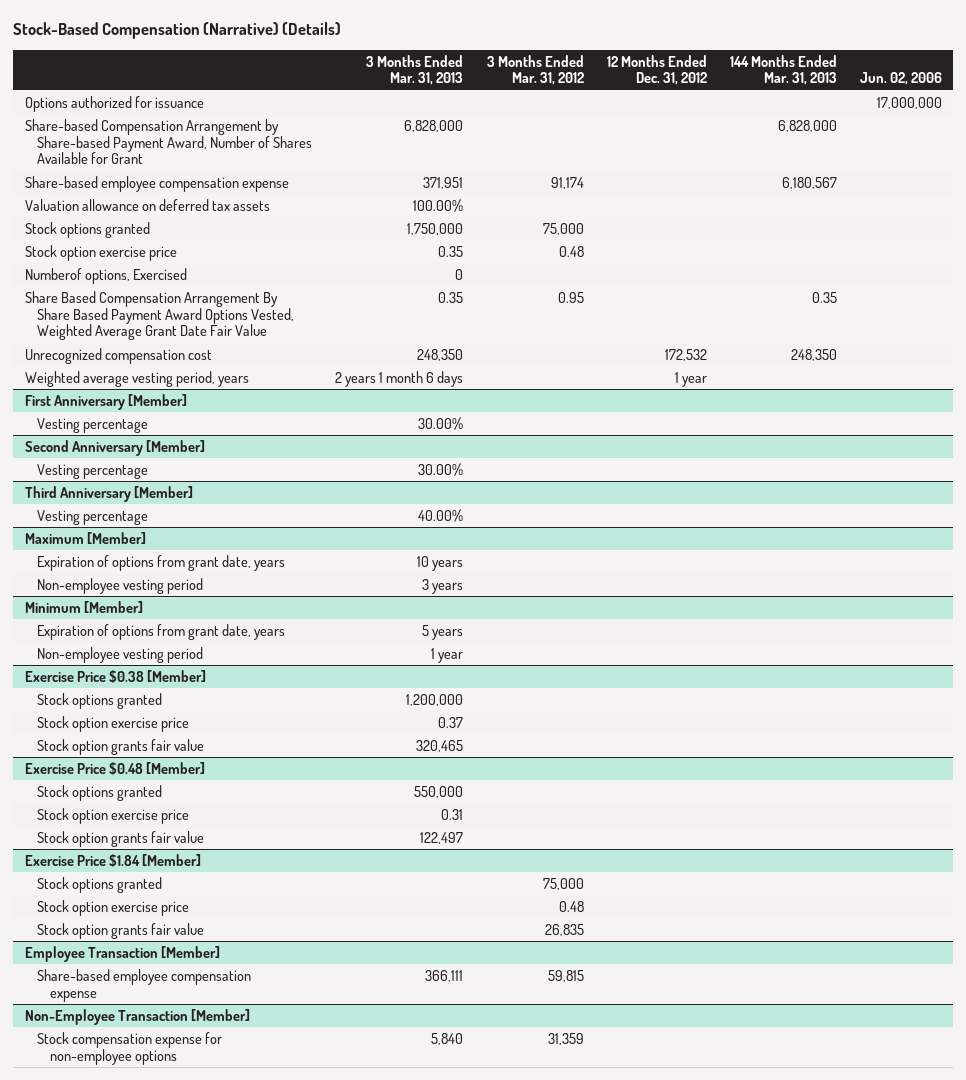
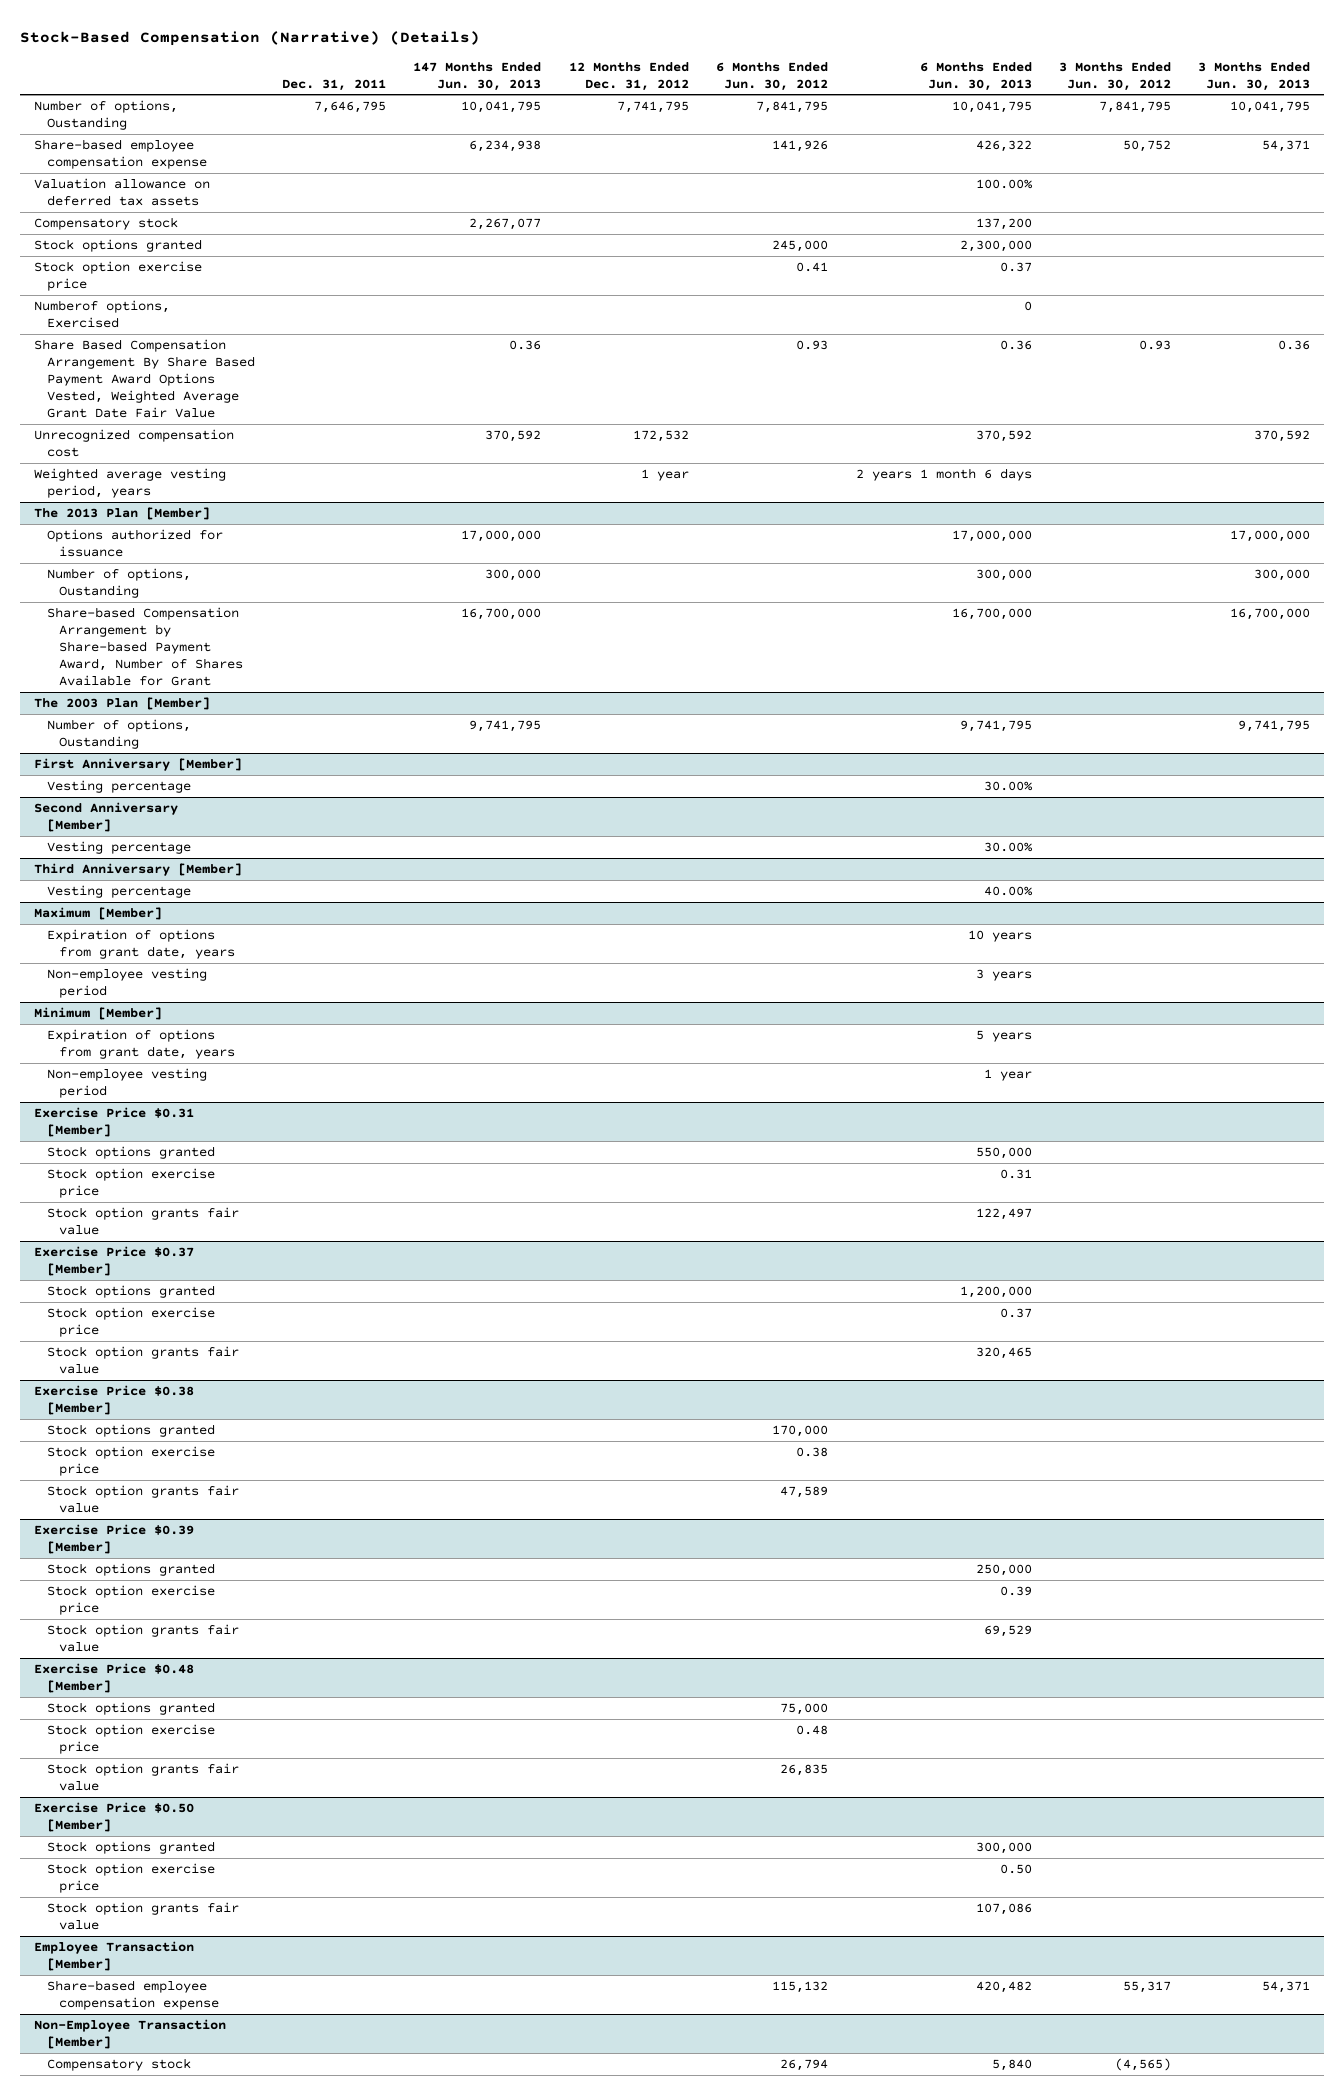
- | 3 Months Ended Mar. 31, 2013 | 3 Months Ended Mar. 31, 2012 | 12 Months Ended Dec. 31, 2012 | 144 Months Ended Mar. 31, 2013 | Jun. 02, 2006
+ | Dec. 31, 2011 | 147 Months Ended Jun. 30, 2013 | 12 Months Ended Dec. 31, 2012 | 6 Months Ended Jun. 30, 2012 | 6 Months Ended Jun. 30, 2013 | 3 Months Ended Jun. 30, 2012 | 3 Months Ended Jun. 30, 2013
- Options authorized for issuance | | | | | 17,000,000
- Share-based Compensation Arrangement by Share-based Payment Award, Number of Shares Available for Grant | 6,828,000 | | | 6,828,000 |
+ Number of options, Oustanding | 7,646,795 | 10,041,795 | 7,741,795 | 7,841,795 | 10,041,795 | 7,841,795 | 10,041,795
+ Compensatory stock | | 2,267,077 | | | 137,200 | |
+ The 2013 Plan [Member]
+ Options authorized for issuance | | 17,000,000 | | | 17,000,000 | | 17,000,000
+ Number of options, Oustanding | | 300,000 | | | 300,000 | | 300,000
+ Share-based Compensation Arrangement by Share-based Payment Award, Number of Shares Available for Grant | | 16,700,000 | | | 16,700,000 | | 16,700,000
+ The 2003 Plan [Member]
+ Number of options, Oustanding | | 9,741,795 | | | 9,741,795 | | 9,741,795
+ Exercise Price $0.31 [Member]
+ Stock options granted | | | | | 550,000 | |
+ Stock option exercise price | | | | | 0.31 | |
+ Stock option grants fair value | | | | | 122,497 | |
+ Exercise Price $0.37 [Member]
+ Stock options granted | | | | | 1,200,000 | |
+ Stock option exercise price | | | | | 0.37 | |
+ Stock option grants fair value | | | | | 320,465 | |
+ Exercise Price $0.39 [Member]
+ Stock options granted | | | | | 250,000 | |
+ Stock option exercise price | | | | | 0.39 | |
+ Stock option grants fair value | | | | | 69,529 | |
- Exercise Price $1.84 [Member]
- Stock options granted | | 75,000 | | |
- Stock option exercise price | | 0.48 | | |
- Stock option grants fair value | | 26,835 | | |
+ Exercise Price $0.50 [Member]
+ Stock options granted | | | | | 300,000 | |
+ Stock option exercise price | | | | | 0.50 | |
+ Stock option grants fair value | | | | | 107,086 | |
@ Non-Employee Transaction [Member]
- Stock compensation expense for non-employee options | 5,840 | 31,359 | | |
+ Compensatory stock | | | | 26,794 | 5,840 | (4,565) |

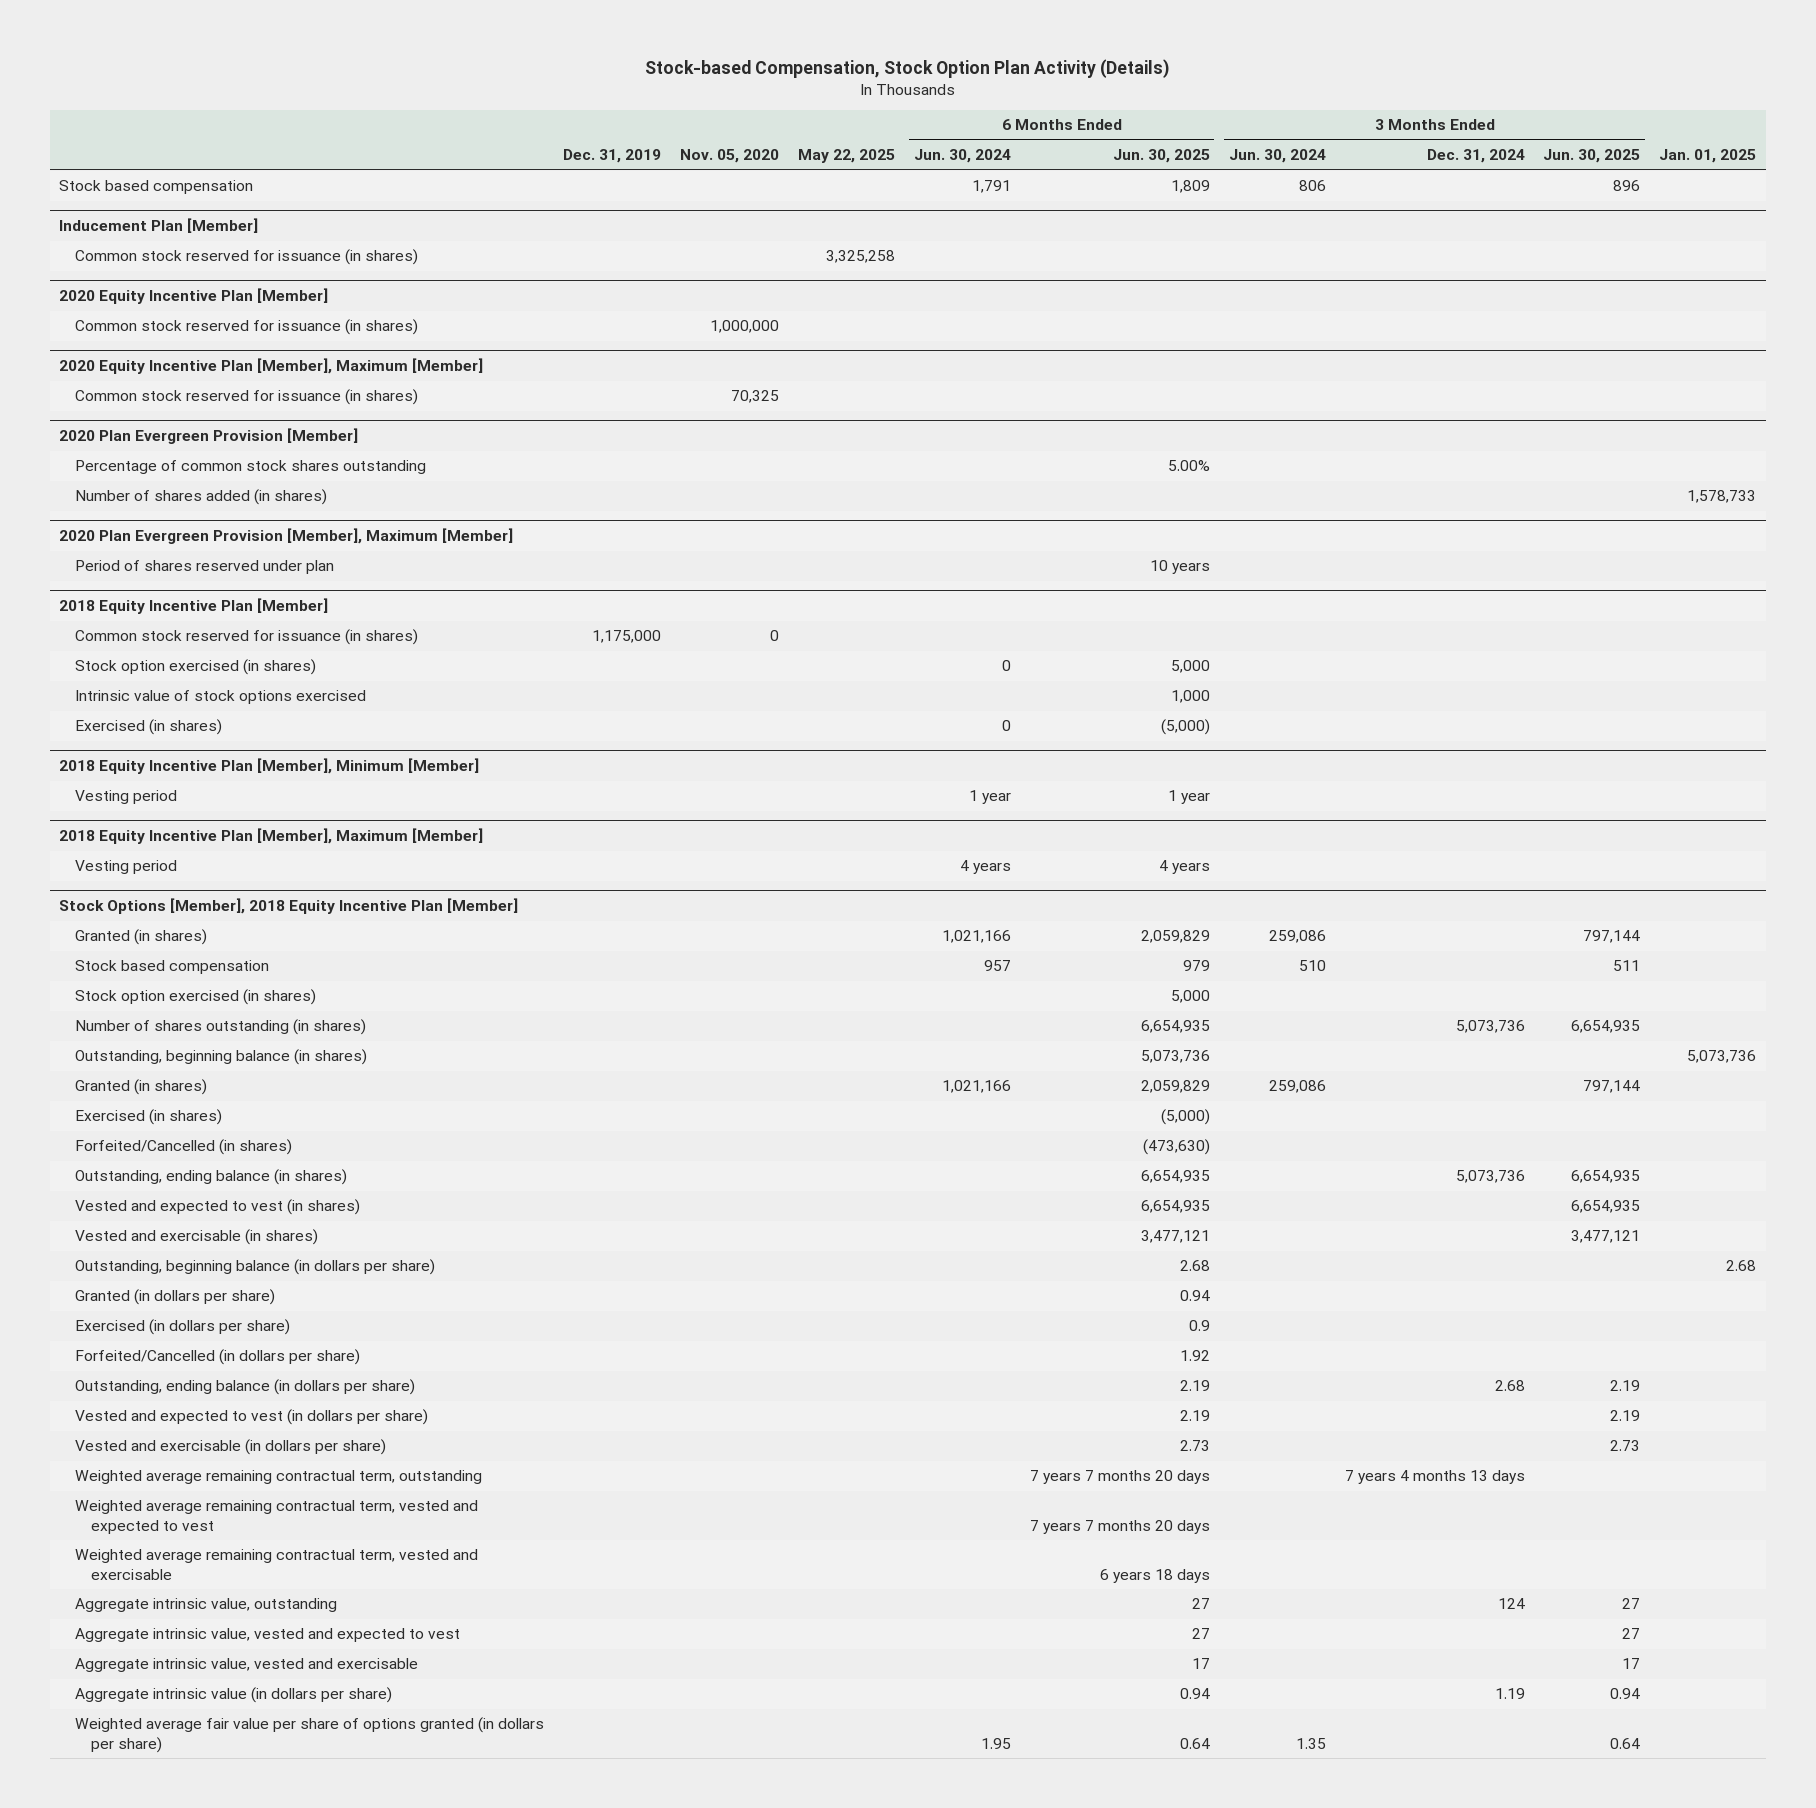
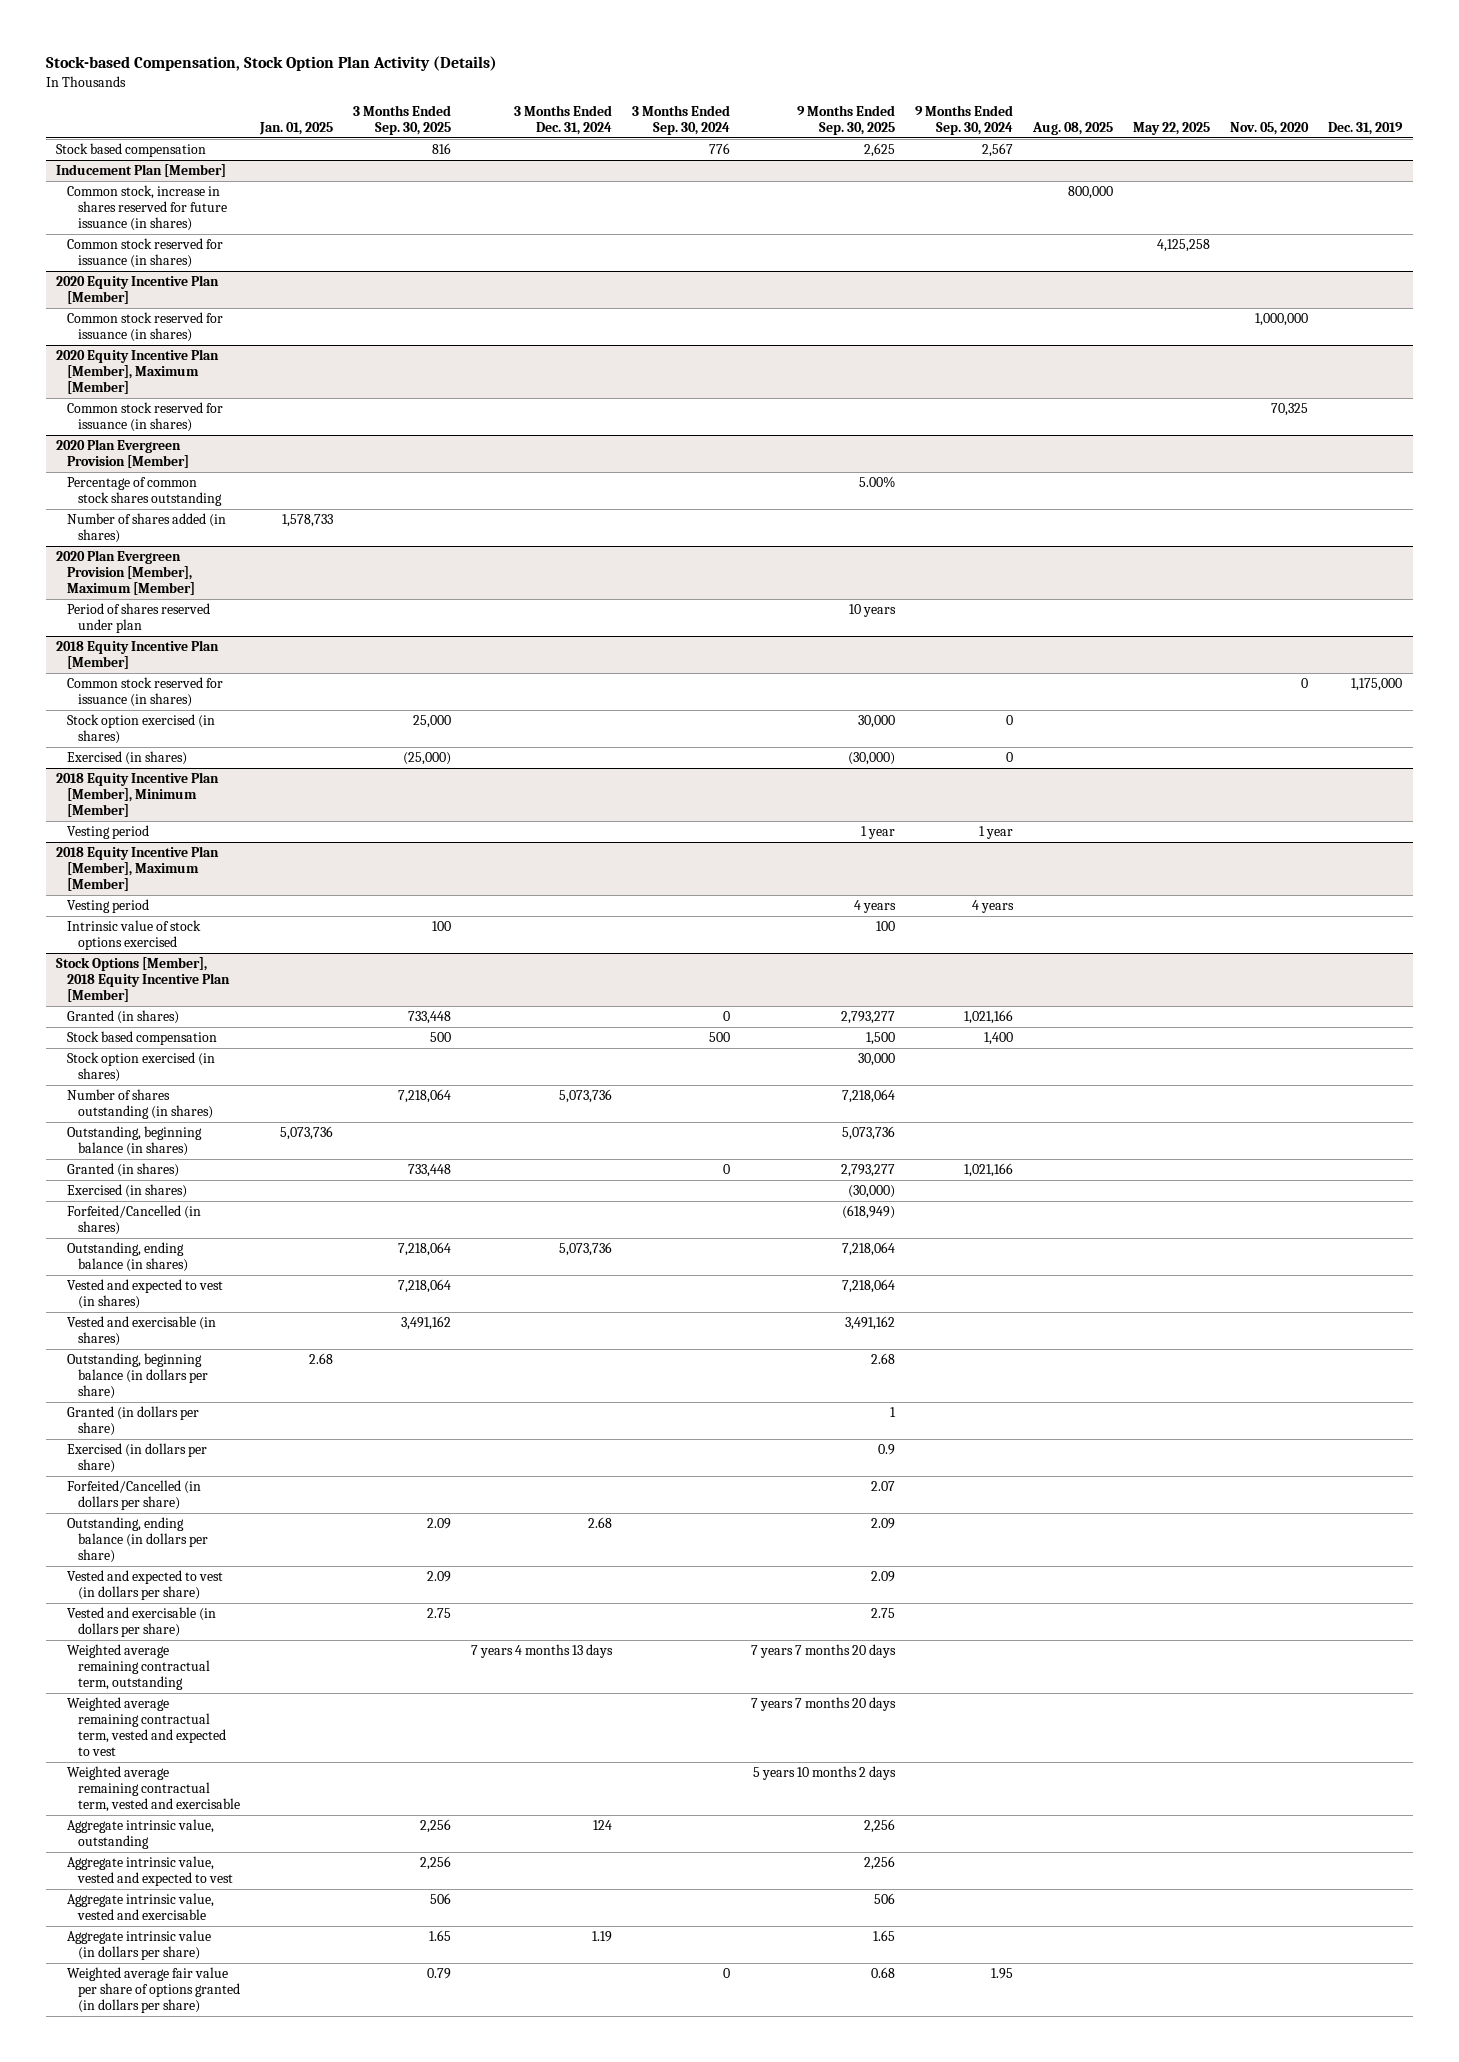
- | Dec. 31, 2019 | Nov. 05, 2020 | May 22, 2025 | 6 Months Ended Jun. 30, 2024 | 6 Months Ended Jun. 30, 2025 | 3 Months Ended Jun. 30, 2024 | 3 Months Ended Dec. 31, 2024 | 3 Months Ended Jun. 30, 2025 | Jan. 01, 2025
+ | Jan. 01, 2025 | 3 Months Ended Sep. 30, 2025 | 3 Months Ended Dec. 31, 2024 | 3 Months Ended Sep. 30, 2024 | 9 Months Ended Sep. 30, 2025 | 9 Months Ended Sep. 30, 2024 | Aug. 08, 2025 | May 22, 2025 | Nov. 05, 2020 | Dec. 31, 2019
@ Inducement Plan [Member]
- Common stock reserved for issuance (in shares) | | | 3,325,258 | | | | | |
+ Common stock, increase in shares reserved for future issuance (in shares) | | | | | | | 800,000 | | |
+ Common stock reserved for issuance (in shares) | | | | | | | | 4,125,258 | |
@ 2018 Equity Incentive Plan [Member]
- Intrinsic value of stock options exercised | | | | | 1,000 | | | |
@ 2018 Equity Incentive Plan [Member], Maximum [Member]
+ Intrinsic value of stock options exercised | | 100 | | | 100 | | | | |

